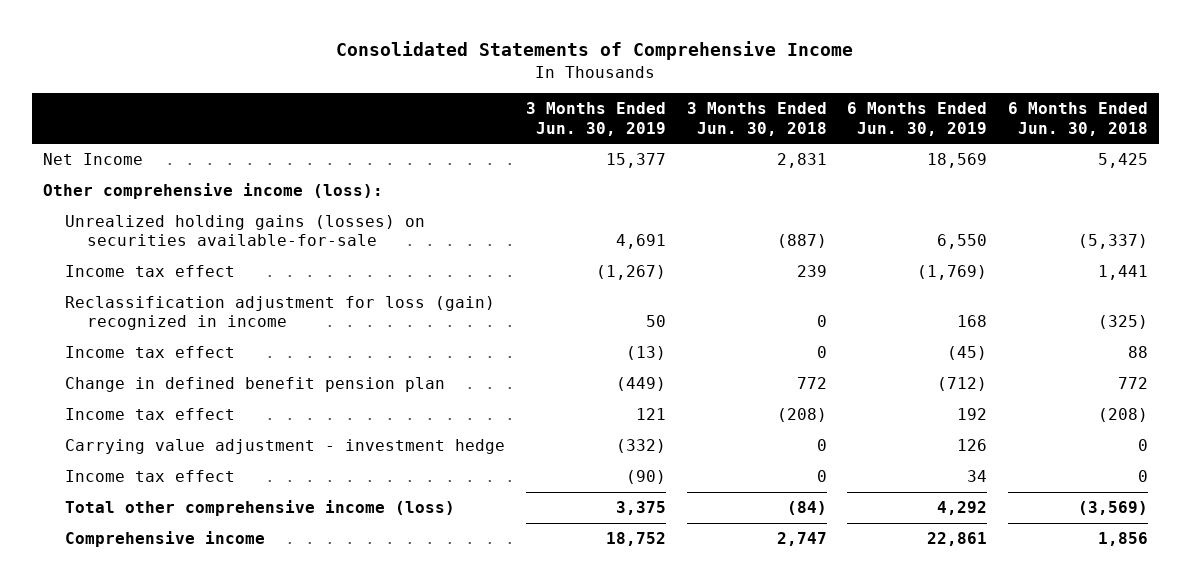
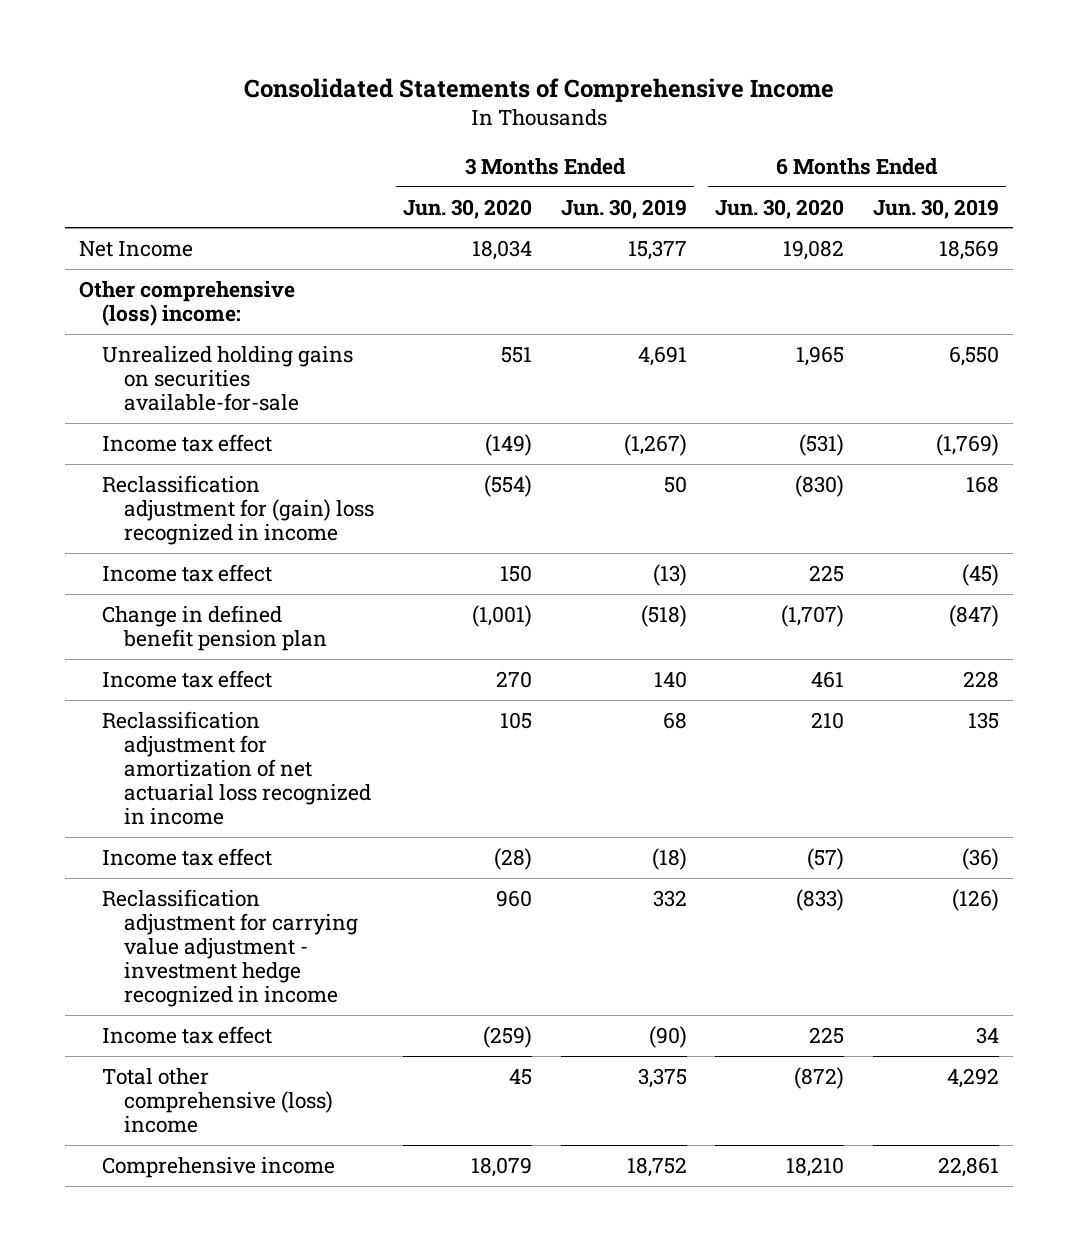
- | 3 Months Ended Jun. 30, 2019 | 3 Months Ended Jun. 30, 2018 | 6 Months Ended Jun. 30, 2019 | 6 Months Ended Jun. 30, 2018
+ | 3 Months Ended Jun. 30, 2020 | 3 Months Ended Jun. 30, 2019 | 6 Months Ended Jun. 30, 2020 | 6 Months Ended Jun. 30, 2019
- Other comprehensive income (loss):
- Unrealized holding gains (losses) on securities available-for-sale | 4,691 | (887) | 6,550 | (5,337)
+ Other comprehensive (loss) income:
+ Unrealized holding gains on securities available-for-sale | 551 | 4,691 | 1,965 | 6,550
- Reclassification adjustment for loss (gain) recognized in income | 50 | 0 | 168 | (325)
+ Reclassification adjustment for (gain) loss recognized in income | (554) | 50 | (830) | 168
- Change in defined benefit pension plan | (449) | 772 | (712) | 772
- Income tax effect | 121 | (208) | 192 | (208)
- Carrying value adjustment - investment hedge | (332) | 0 | 126 | 0
+ Change in defined benefit pension plan | (1,001) | (518) | (1,707) | (847)
+ Income tax effect | 270 | 140 | 461 | 228
+ Reclassification adjustment for amortization of net actuarial loss recognized in income | 105 | 68 | 210 | 135
+ Income tax effect | (28) | (18) | (57) | (36)
+ Reclassification adjustment for carrying value adjustment - investment hedge recognized in income | 960 | 332 | (833) | (126)
- Total other comprehensive income (loss) | 3,375 | (84) | 4,292 | (3,569)
+ Total other comprehensive (loss) income | 45 | 3,375 | (872) | 4,292

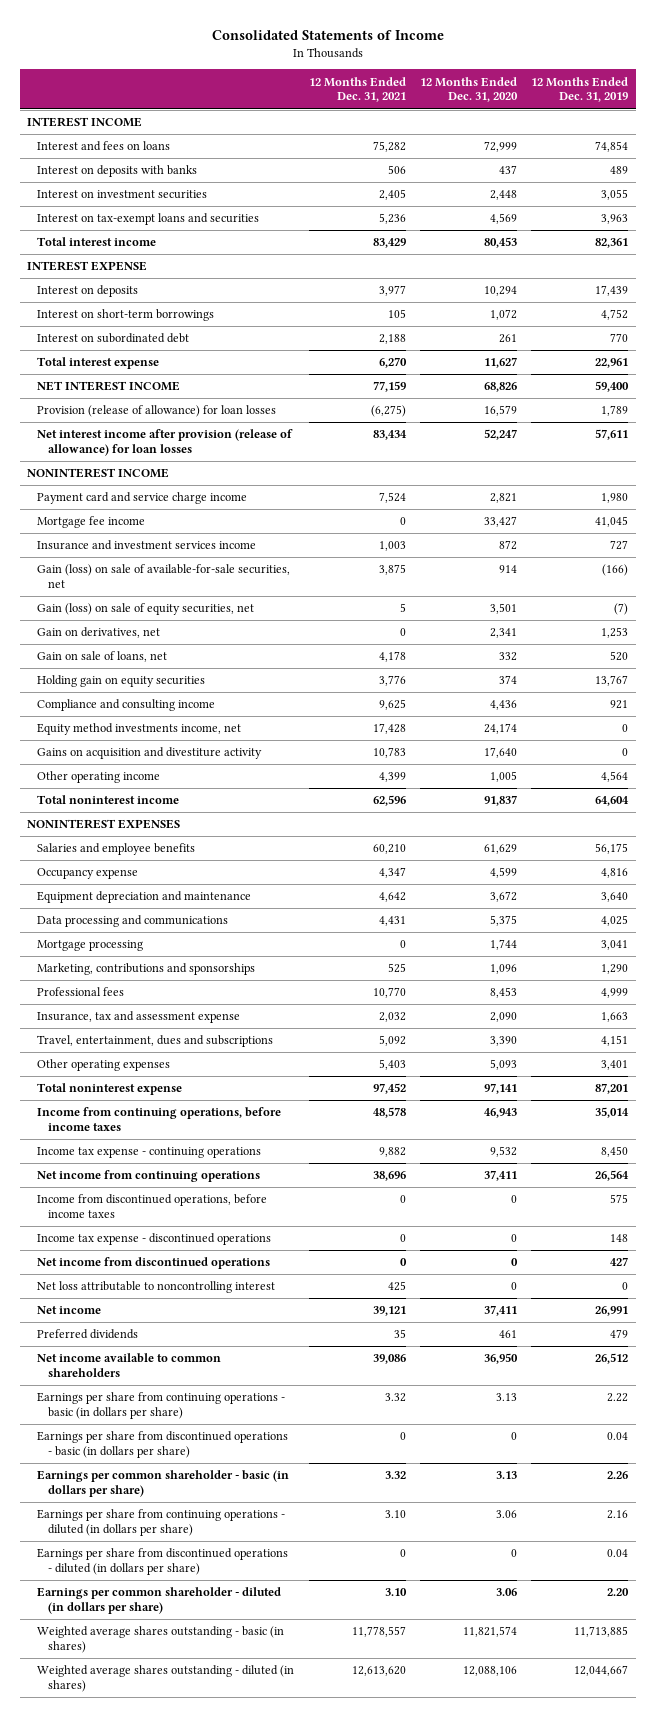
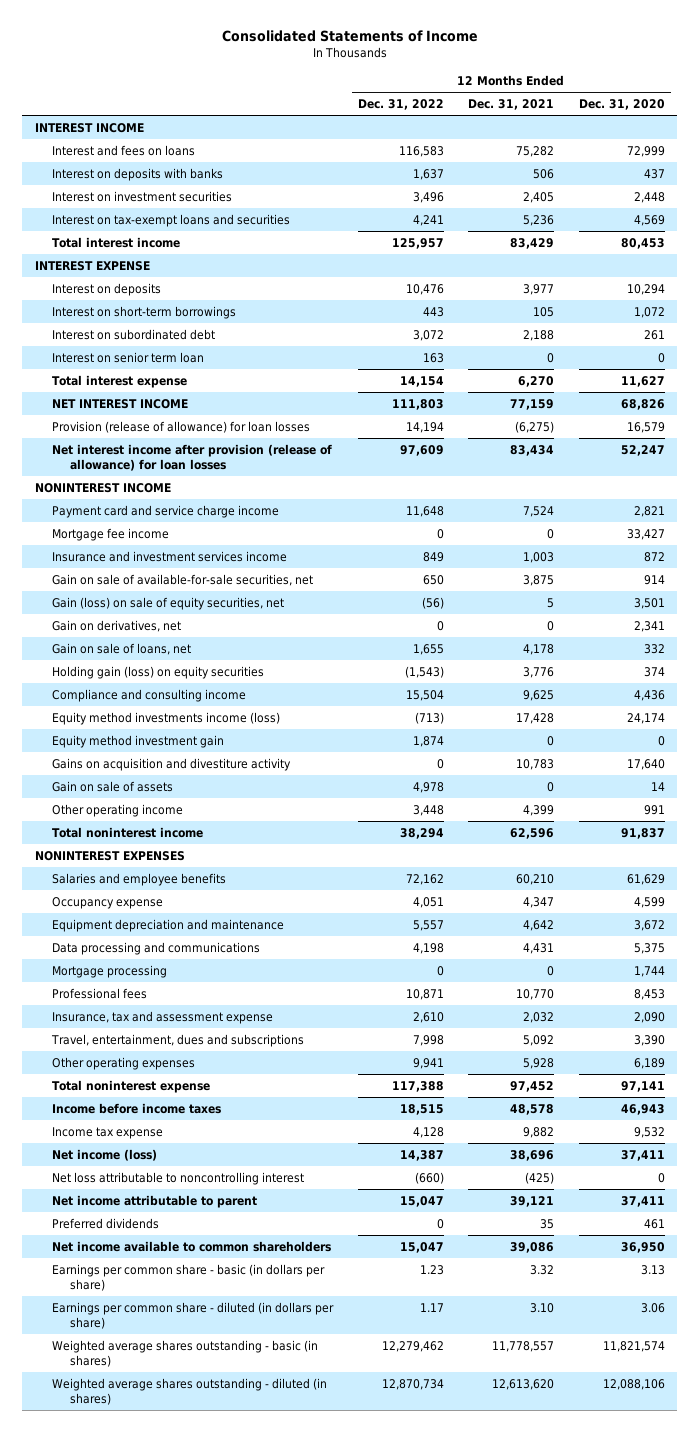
- | 12 Months Ended Dec. 31, 2021 | 12 Months Ended Dec. 31, 2020 | 12 Months Ended Dec. 31, 2019
+ | 12 Months Ended Dec. 31, 2022 | 12 Months Ended Dec. 31, 2021 | 12 Months Ended Dec. 31, 2020
+ Interest on senior term loan | 163 | 0 | 0
- Gain (loss) on sale of available-for-sale securities, net | 3,875 | 914 | (166)
+ Gain on sale of available-for-sale securities, net | 650 | 3,875 | 914
- Holding gain on equity securities | 3,776 | 374 | 13,767
+ Holding gain (loss) on equity securities | (1,543) | 3,776 | 374
- Equity method investments income, net | 17,428 | 24,174 | 0
+ Equity method investments income (loss) | (713) | 17,428 | 24,174
+ Equity method investment gain | 1,874 | 0 | 0
- Other operating income | 4,399 | 1,005 | 4,564
+ Gain on sale of assets | 4,978 | 0 | 14
+ Other operating income | 3,448 | 4,399 | 991
- Marketing, contributions and sponsorships | 525 | 1,096 | 1,290
- Other operating expenses | 5,403 | 5,093 | 3,401
+ Other operating expenses | 9,941 | 5,928 | 6,189
- Income from continuing operations, before income taxes | 48,578 | 46,943 | 35,014
- Income tax expense - continuing operations | 9,882 | 9,532 | 8,450
- Net income from continuing operations | 38,696 | 37,411 | 26,564
- Income from discontinued operations, before income taxes | 0 | 0 | 575
- Income tax expense - discontinued operations | 0 | 0 | 148
- Net income from discontinued operations | 0 | 0 | 427
- Net loss attributable to noncontrolling interest | 425 | 0 | 0
- Net income | 39,121 | 37,411 | 26,991
+ Income before income taxes | 18,515 | 48,578 | 46,943
+ Income tax expense | 4,128 | 9,882 | 9,532
+ Net income (loss) | 14,387 | 38,696 | 37,411
+ Net loss attributable to noncontrolling interest | (660) | (425) | 0
+ Net income attributable to parent | 15,047 | 39,121 | 37,411
- Earnings per share from continuing operations - basic (in dollars per share) | 3.32 | 3.13 | 2.22
- Earnings per share from discontinued operations - basic (in dollars per share) | 0 | 0 | 0.04
- Earnings per common shareholder - basic (in dollars per share) | 3.32 | 3.13 | 2.26
- Earnings per share from continuing operations - diluted (in dollars per share) | 3.10 | 3.06 | 2.16
- Earnings per share from discontinued operations - diluted (in dollars per share) | 0 | 0 | 0.04
- Earnings per common shareholder - diluted (in dollars per share) | 3.10 | 3.06 | 2.20
+ Earnings per common share - basic (in dollars per share) | 1.23 | 3.32 | 3.13
+ Earnings per common share - diluted (in dollars per share) | 1.17 | 3.10 | 3.06

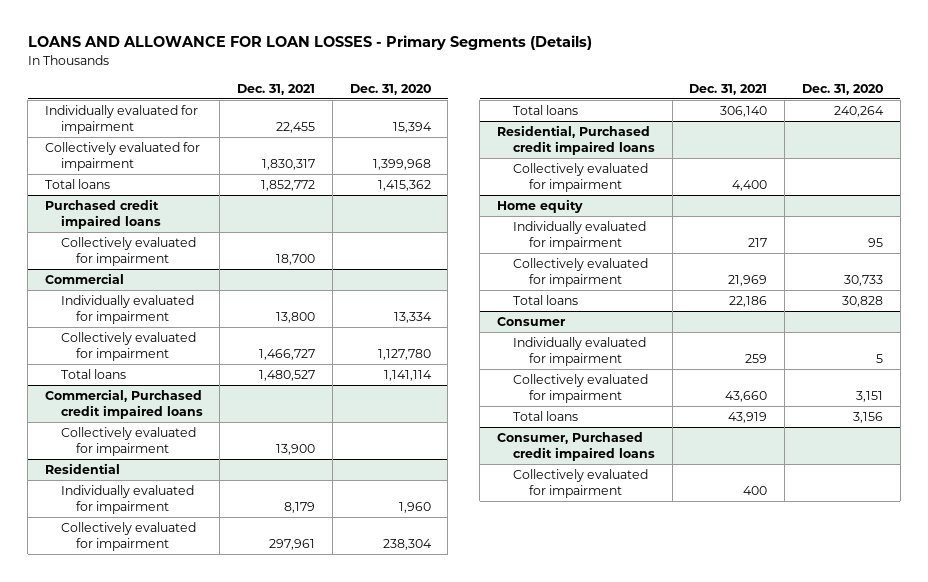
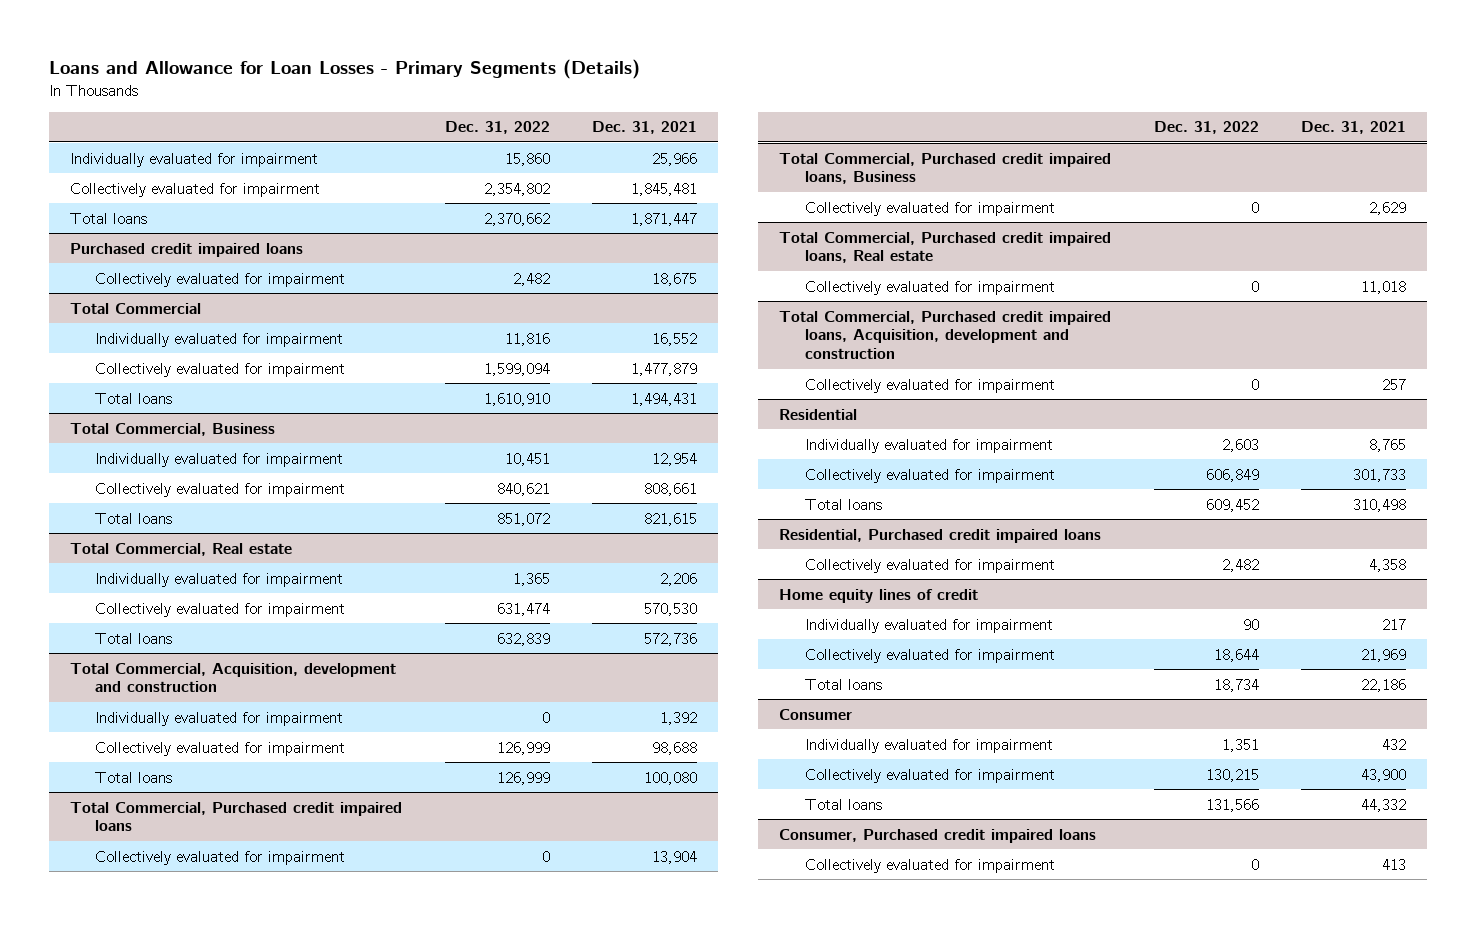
- LOANS AND ALLOWANCE FOR LOAN LOSSES - Primary Segments (Details)
+ Loans and Allowance for Loan Losses - Primary Segments (Details)
- | Dec. 31, 2021 | Dec. 31, 2020
+ | Dec. 31, 2022 | Dec. 31, 2021
- Individually evaluated for impairment | 22,455 | 15,394
- Collectively evaluated for impairment | 1,830,317 | 1,399,968
- Total loans | 1,852,772 | 1,415,362
+ Individually evaluated for impairment | 15,860 | 25,966
+ Collectively evaluated for impairment | 2,354,802 | 1,845,481
+ Total loans | 2,370,662 | 1,871,447
@ Purchased credit impaired loans
- Collectively evaluated for impairment | 18,700 |
- Commercial
- Individually evaluated for impairment | 13,800 | 13,334
- Collectively evaluated for impairment | 1,466,727 | 1,127,780
- Total loans | 1,480,527 | 1,141,114
- Commercial, Purchased credit impaired loans
- Collectively evaluated for impairment | 13,900 |
@ Purchased credit impaired loans
+ Collectively evaluated for impairment | 2,482 | 18,675
+ Total Commercial
+ Individually evaluated for impairment | 11,816 | 16,552
+ Collectively evaluated for impairment | 1,599,094 | 1,477,879
+ Total loans | 1,610,910 | 1,494,431
+ Total Commercial, Business
+ Individually evaluated for impairment | 10,451 | 12,954
+ Collectively evaluated for impairment | 840,621 | 808,661
+ Total loans | 851,072 | 821,615
+ Total Commercial, Real estate
+ Individually evaluated for impairment | 1,365 | 2,206
+ Collectively evaluated for impairment | 631,474 | 570,530
+ Total loans | 632,839 | 572,736
+ Total Commercial, Acquisition, development and construction
+ Individually evaluated for impairment | 0 | 1,392
+ Collectively evaluated for impairment | 126,999 | 98,688
+ Total loans | 126,999 | 100,080
+ Total Commercial, Purchased credit impaired loans
+ Collectively evaluated for impairment | 0 | 13,904
+ Total Commercial, Purchased credit impaired loans, Business
+ Collectively evaluated for impairment | 0 | 2,629
+ Total Commercial, Purchased credit impaired loans, Real estate
+ Collectively evaluated for impairment | 0 | 11,018
+ Total Commercial, Purchased credit impaired loans, Acquisition, development and construction
+ Collectively evaluated for impairment | 0 | 257
@ Residential
- Individually evaluated for impairment | 8,179 | 1,960
- Collectively evaluated for impairment | 297,961 | 238,304
- Total loans | 306,140 | 240,264
+ Individually evaluated for impairment | 2,603 | 8,765
+ Collectively evaluated for impairment | 606,849 | 301,733
+ Total loans | 609,452 | 310,498
@ Residential, Purchased credit impaired loans
- Collectively evaluated for impairment | 4,400 |
- Home equity
@ Residential, Purchased credit impaired loans
+ Collectively evaluated for impairment | 2,482 | 4,358
+ Home equity lines of credit
@ Consumer
- Individually evaluated for impairment | 259 | 5
- Collectively evaluated for impairment | 43,660 | 3,151
- Total loans | 43,919 | 3,156
+ Individually evaluated for impairment | 1,351 | 432
+ Collectively evaluated for impairment | 130,215 | 43,900
+ Total loans | 131,566 | 44,332
@ Consumer, Purchased credit impaired loans
- Collectively evaluated for impairment | 400 |
+ Collectively evaluated for impairment | 0 | 413

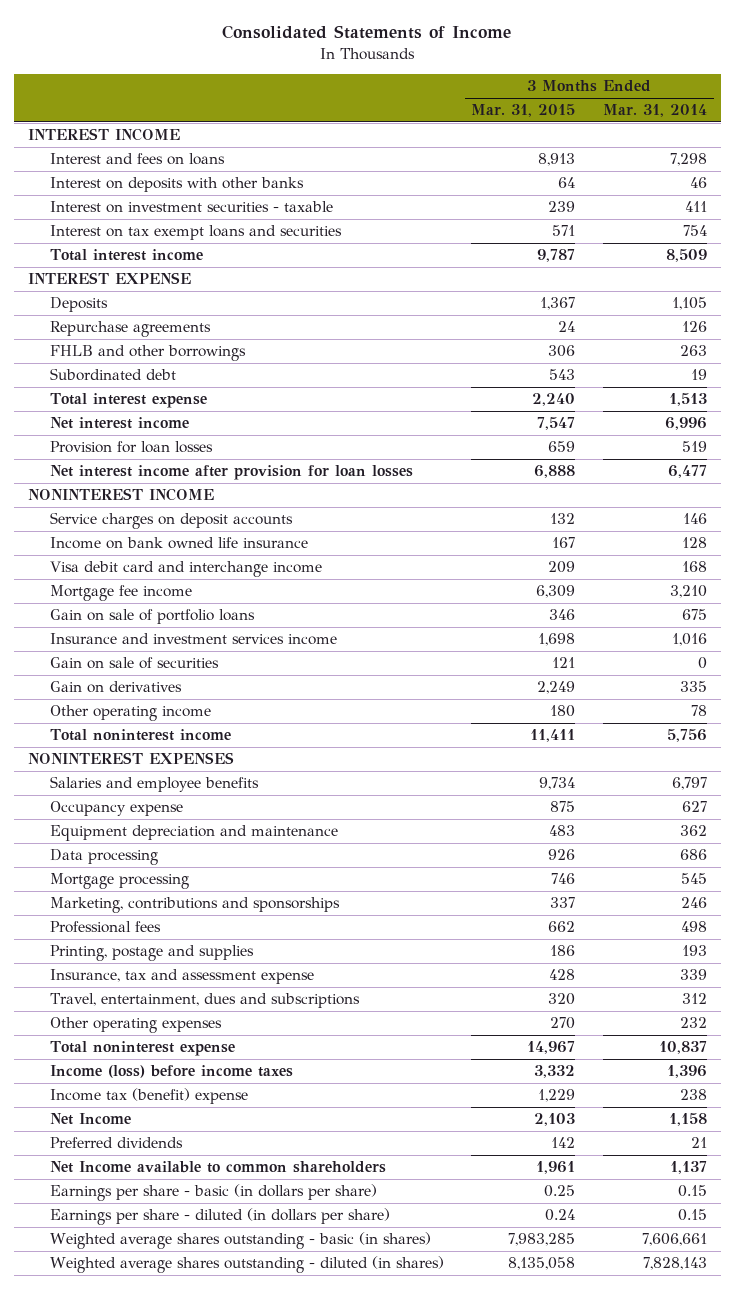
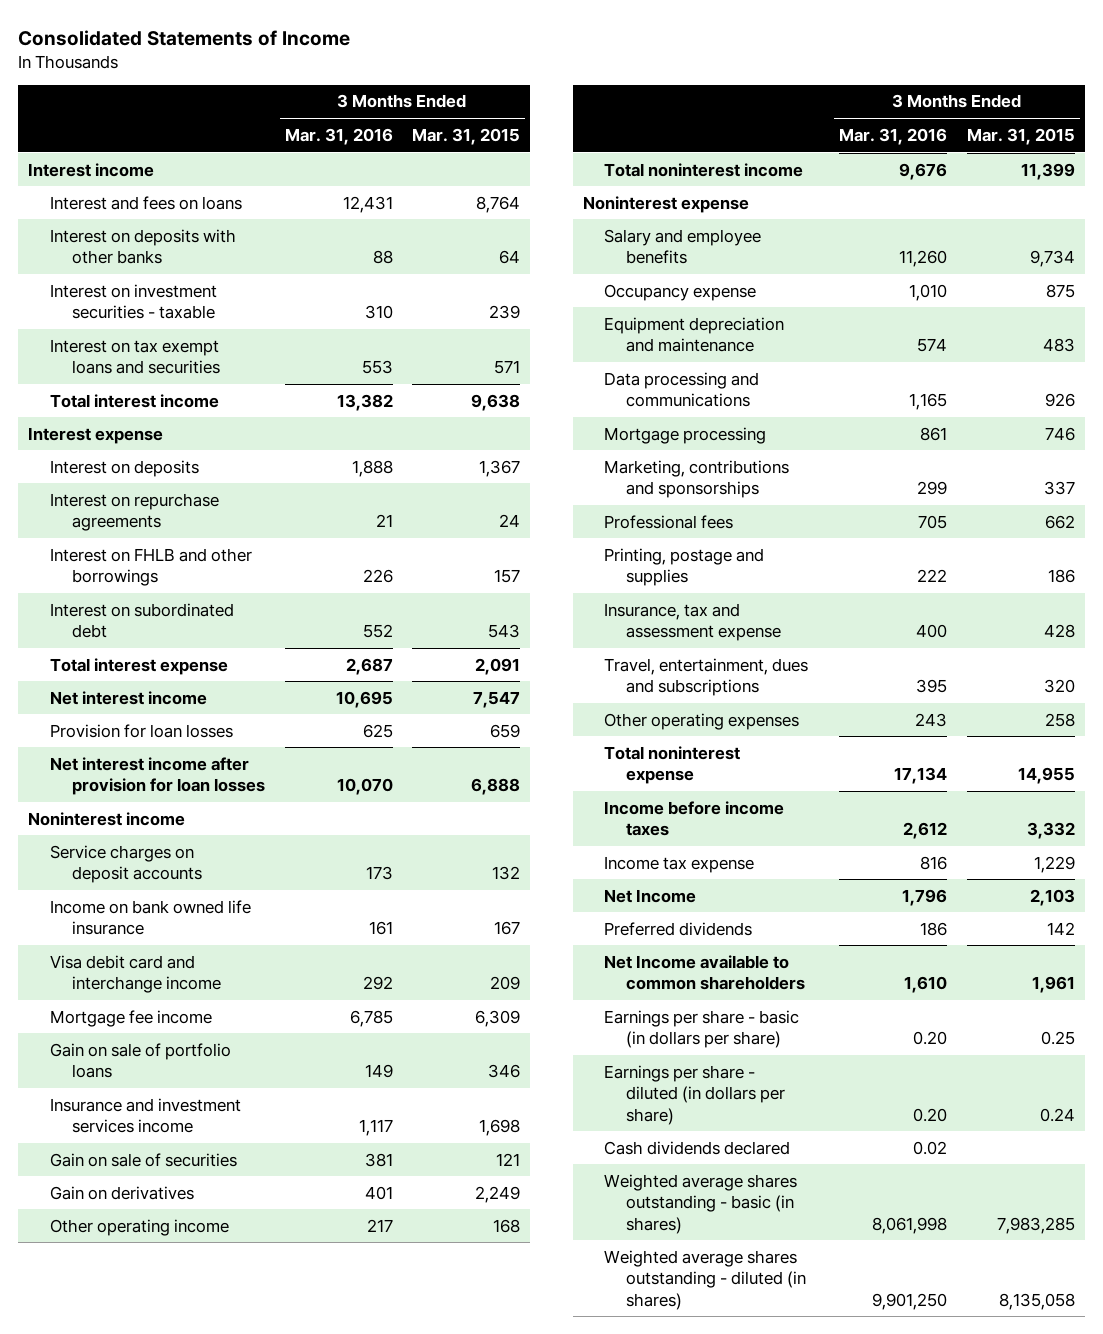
- | 3 Months Ended Mar. 31, 2015 | 3 Months Ended Mar. 31, 2014
+ | 3 Months Ended Mar. 31, 2016 | 3 Months Ended Mar. 31, 2015
- INTEREST INCOME
- Interest and fees on loans | 8,913 | 7,298
+ Interest income
+ Interest and fees on loans | 12,431 | 8,764
- Total interest income | 9,787 | 8,509
- INTEREST EXPENSE
- Deposits | 1,367 | 1,105
- Repurchase agreements | 24 | 126
- FHLB and other borrowings | 306 | 263
- Subordinated debt | 543 | 19
- Total interest expense | 2,240 | 1,513
+ Total interest income | 13,382 | 9,638
+ Interest expense
+ Interest on deposits | 1,888 | 1,367
+ Interest on repurchase agreements | 21 | 24
+ Interest on FHLB and other borrowings | 226 | 157
+ Interest on subordinated debt | 552 | 543
+ Total interest expense | 2,687 | 2,091
- NONINTEREST INCOME
+ Noninterest income
- Other operating income | 180 | 78
- Total noninterest income | 11,411 | 5,756
- NONINTEREST EXPENSES
- Salaries and employee benefits | 9,734 | 6,797
+ Other operating income | 217 | 168
+ Total noninterest income | 9,676 | 11,399
+ Noninterest expense
+ Salary and employee benefits | 11,260 | 9,734
- Data processing | 926 | 686
+ Data processing and communications | 1,165 | 926
- Other operating expenses | 270 | 232
- Total noninterest expense | 14,967 | 10,837
- Income (loss) before income taxes | 3,332 | 1,396
- Income tax (benefit) expense | 1,229 | 238
+ Other operating expenses | 243 | 258
+ Total noninterest expense | 17,134 | 14,955
+ Income before income taxes | 2,612 | 3,332
+ Income tax expense | 816 | 1,229
+ Cash dividends declared | 0.02 |

